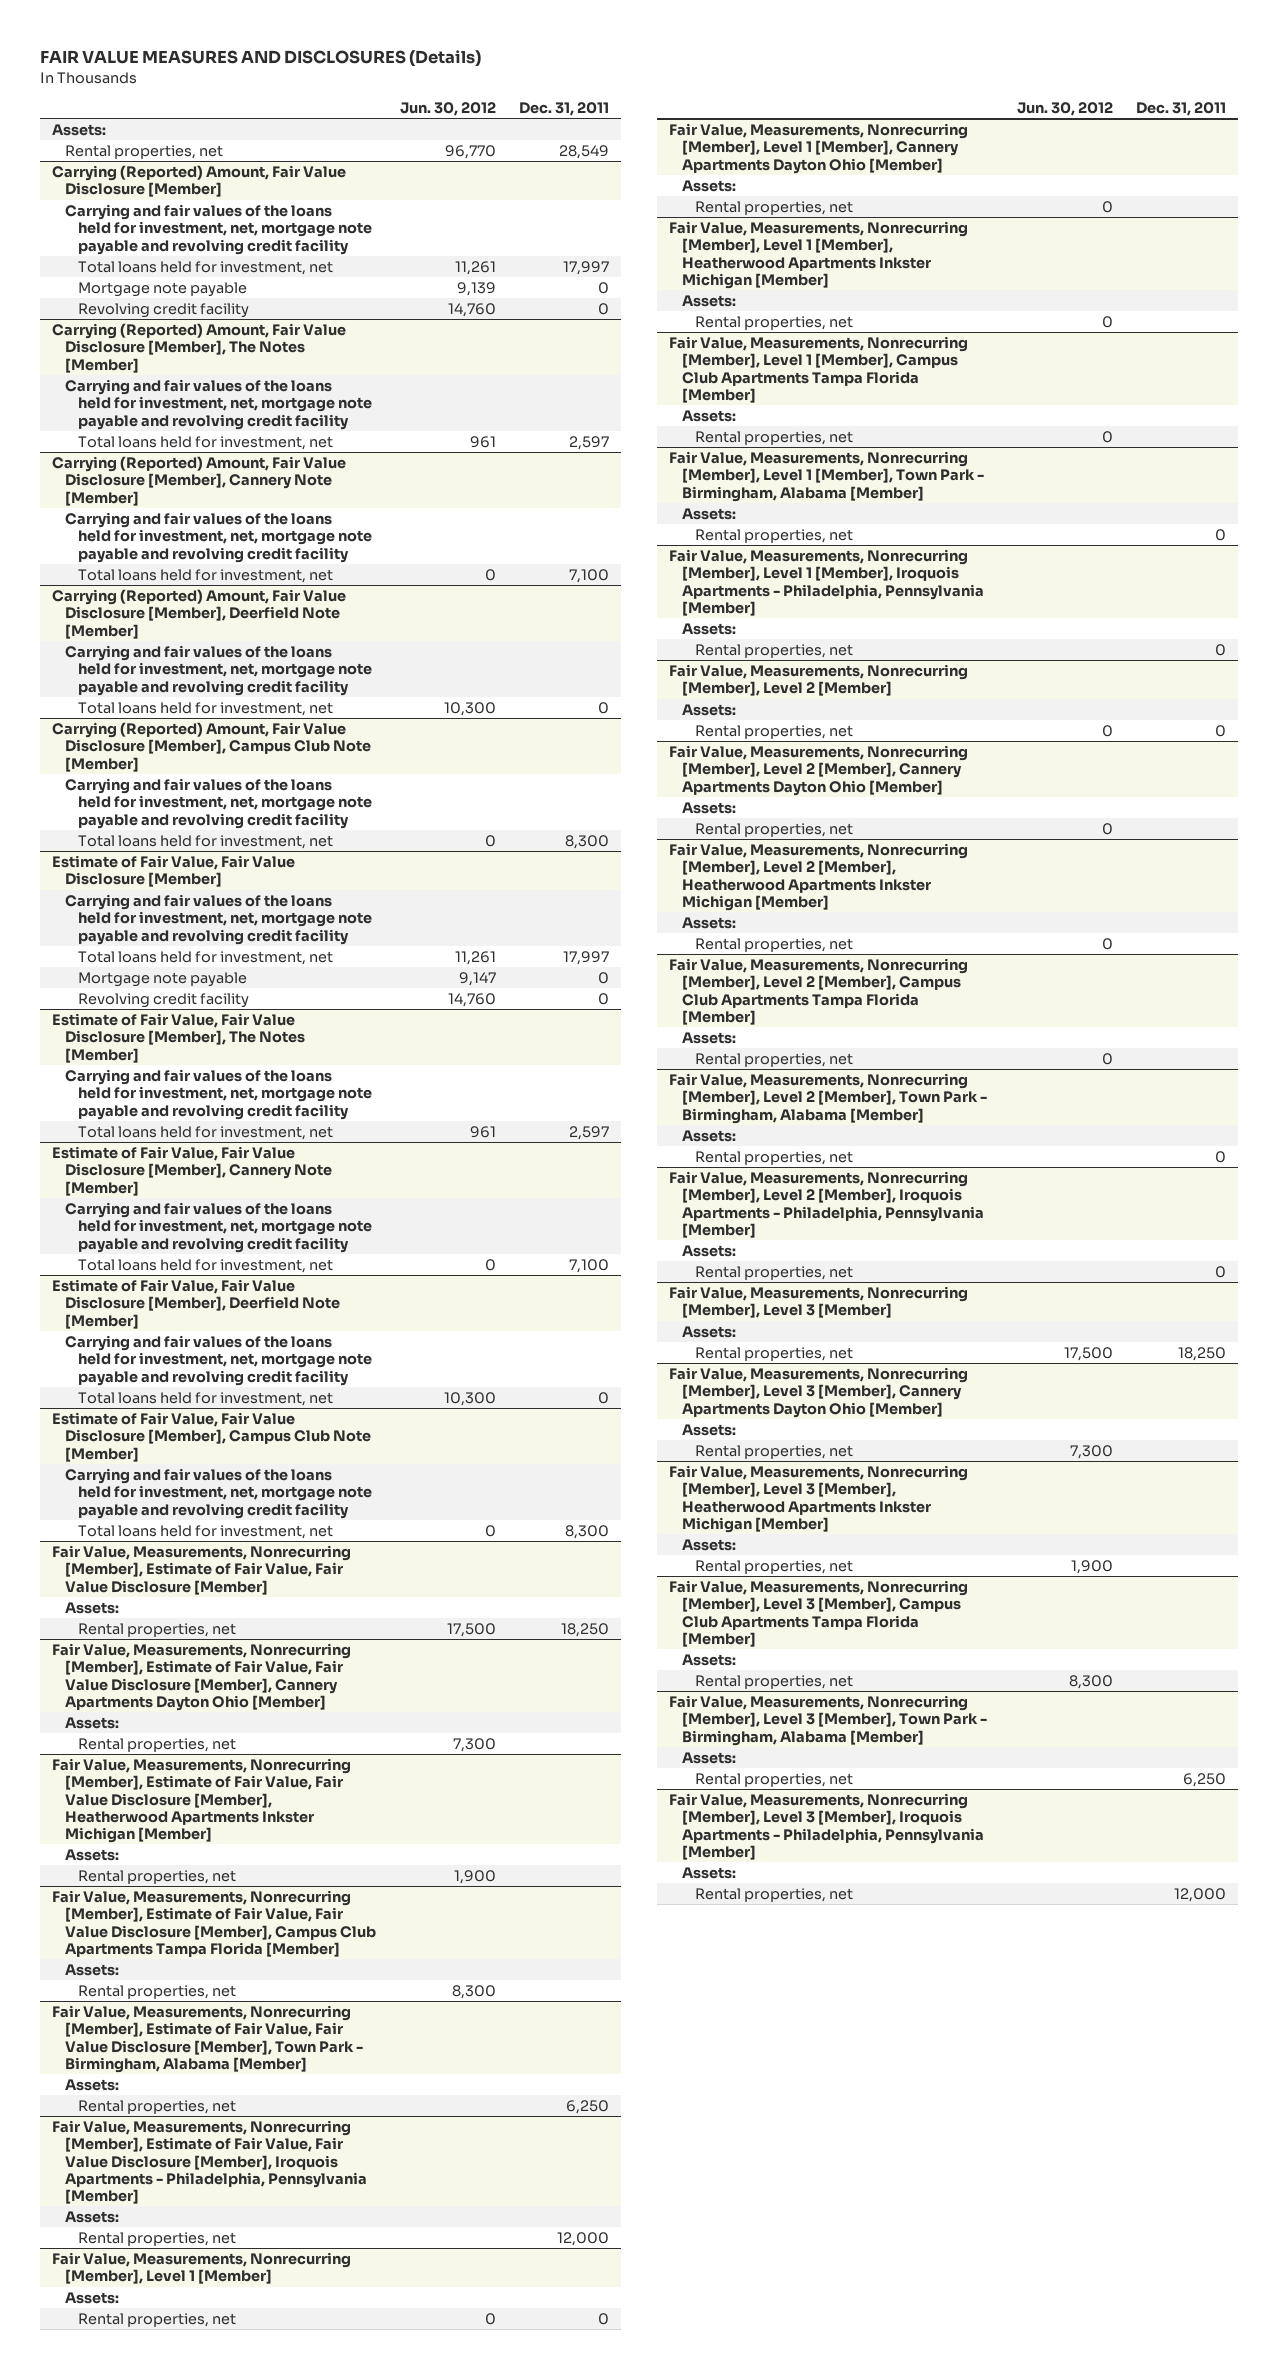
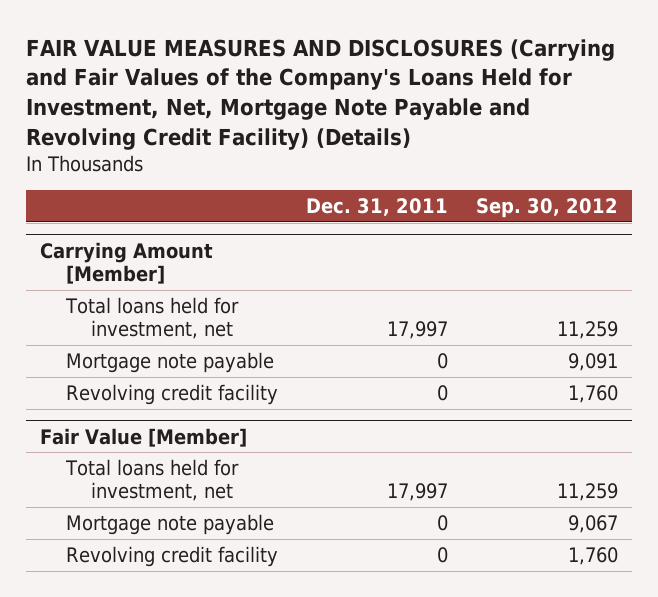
- FAIR VALUE MEASURES AND DISCLOSURES (Details)
+ FAIR VALUE MEASURES AND DISCLOSURES (Carrying and Fair Values of the Company's Loans Held for Investment, Net, Mortgage Note Payable and Revolving Credit Facility) (Details)
- | Jun. 30, 2012 | Dec. 31, 2011
+ | Dec. 31, 2011 | Sep. 30, 2012
- Assets:
- Rental properties, net | 96,770 | 28,549
- Carrying (Reported) Amount, Fair Value Disclosure [Member]
- Carrying and fair values of the loans held for investment, net, mortgage note payable and revolving credit facility
+ Carrying Amount [Member]
- Carrying (Reported) Amount, Fair Value Disclosure [Member], The Notes [Member]
- Carrying and fair values of the loans held for investment, net, mortgage note payable and revolving credit facility
- Total loans held for investment, net | 961 | 2,597
- Carrying (Reported) Amount, Fair Value Disclosure [Member], Cannery Note [Member]
- Carrying and fair values of the loans held for investment, net, mortgage note payable and revolving credit facility
- Total loans held for investment, net | 0 | 7,100
- Carrying (Reported) Amount, Fair Value Disclosure [Member], Deerfield Note [Member]
- Carrying and fair values of the loans held for investment, net, mortgage note payable and revolving credit facility
- Total loans held for investment, net | 10,300 | 0
- Carrying (Reported) Amount, Fair Value Disclosure [Member], Campus Club Note [Member]
- Carrying and fair values of the loans held for investment, net, mortgage note payable and revolving credit facility
- Total loans held for investment, net | 0 | 8,300
- Estimate of Fair Value, Fair Value Disclosure [Member]
- Carrying and fair values of the loans held for investment, net, mortgage note payable and revolving credit facility
+ Fair Value [Member]
- Estimate of Fair Value, Fair Value Disclosure [Member], The Notes [Member]
- Carrying and fair values of the loans held for investment, net, mortgage note payable and revolving credit facility
- Total loans held for investment, net | 961 | 2,597
- Estimate of Fair Value, Fair Value Disclosure [Member], Cannery Note [Member]
- Carrying and fair values of the loans held for investment, net, mortgage note payable and revolving credit facility
- Total loans held for investment, net | 0 | 7,100
- Estimate of Fair Value, Fair Value Disclosure [Member], Deerfield Note [Member]
- Carrying and fair values of the loans held for investment, net, mortgage note payable and revolving credit facility
- Total loans held for investment, net | 10,300 | 0
- Estimate of Fair Value, Fair Value Disclosure [Member], Campus Club Note [Member]
- Carrying and fair values of the loans held for investment, net, mortgage note payable and revolving credit facility
- Total loans held for investment, net | 0 | 8,300
- Fair Value, Measurements, Nonrecurring [Member], Estimate of Fair Value, Fair Value Disclosure [Member]
- Assets:
- Rental properties, net | 17,500 | 18,250
- Fair Value, Measurements, Nonrecurring [Member], Estimate of Fair Value, Fair Value Disclosure [Member], Cannery Apartments Dayton Ohio [Member]
- Assets:
- Rental properties, net | 7,300 |
- Fair Value, Measurements, Nonrecurring [Member], Estimate of Fair Value, Fair Value Disclosure [Member], Heatherwood Apartments Inkster Michigan [Member]
- Assets:
- Rental properties, net | 1,900 |
- Fair Value, Measurements, Nonrecurring [Member], Estimate of Fair Value, Fair Value Disclosure [Member], Campus Club Apartments Tampa Florida [Member]
- Assets:
- Rental properties, net | 8,300 |
- Fair Value, Measurements, Nonrecurring [Member], Estimate of Fair Value, Fair Value Disclosure [Member], Town Park - Birmingham, Alabama [Member]
- Assets:
- Rental properties, net | | 6,250
- Fair Value, Measurements, Nonrecurring [Member], Estimate of Fair Value, Fair Value Disclosure [Member], Iroquois Apartments - Philadelphia, Pennsylvania [Member]
- Assets:
- Rental properties, net | | 12,000
- Fair Value, Measurements, Nonrecurring [Member], Level 1 [Member]
- Assets:
- Rental properties, net | 0 | 0
- Fair Value, Measurements, Nonrecurring [Member], Level 1 [Member], Cannery Apartments Dayton Ohio [Member]
- Assets:
- Rental properties, net | 0 |
- Fair Value, Measurements, Nonrecurring [Member], Level 1 [Member], Heatherwood Apartments Inkster Michigan [Member]
- Assets:
- Rental properties, net | 0 |
- Fair Value, Measurements, Nonrecurring [Member], Level 1 [Member], Campus Club Apartments Tampa Florida [Member]
- Assets:
- Rental properties, net | 0 |
- Fair Value, Measurements, Nonrecurring [Member], Level 1 [Member], Town Park - Birmingham, Alabama [Member]
- Assets:
- Rental properties, net | | 0
- Fair Value, Measurements, Nonrecurring [Member], Level 1 [Member], Iroquois Apartments - Philadelphia, Pennsylvania [Member]
- Assets:
- Rental properties, net | | 0
- Fair Value, Measurements, Nonrecurring [Member], Level 2 [Member]
- Assets:
- Rental properties, net | 0 | 0
- Fair Value, Measurements, Nonrecurring [Member], Level 2 [Member], Cannery Apartments Dayton Ohio [Member]
- Assets:
- Rental properties, net | 0 |
- Fair Value, Measurements, Nonrecurring [Member], Level 2 [Member], Heatherwood Apartments Inkster Michigan [Member]
- Assets:
- Rental properties, net | 0 |
- Fair Value, Measurements, Nonrecurring [Member], Level 2 [Member], Campus Club Apartments Tampa Florida [Member]
- Assets:
- Rental properties, net | 0 |
- Fair Value, Measurements, Nonrecurring [Member], Level 2 [Member], Town Park - Birmingham, Alabama [Member]
- Assets:
- Rental properties, net | | 0
- Fair Value, Measurements, Nonrecurring [Member], Level 2 [Member], Iroquois Apartments - Philadelphia, Pennsylvania [Member]
- Assets:
- Rental properties, net | | 0
- Fair Value, Measurements, Nonrecurring [Member], Level 3 [Member]
- Assets:
- Rental properties, net | 17,500 | 18,250
- Fair Value, Measurements, Nonrecurring [Member], Level 3 [Member], Cannery Apartments Dayton Ohio [Member]
- Assets:
- Rental properties, net | 7,300 |
- Fair Value, Measurements, Nonrecurring [Member], Level 3 [Member], Heatherwood Apartments Inkster Michigan [Member]
- Assets:
- Rental properties, net | 1,900 |
- Fair Value, Measurements, Nonrecurring [Member], Level 3 [Member], Campus Club Apartments Tampa Florida [Member]
- Assets:
- Rental properties, net | 8,300 |
- Fair Value, Measurements, Nonrecurring [Member], Level 3 [Member], Town Park - Birmingham, Alabama [Member]
- Assets:
- Rental properties, net | | 6,250
- Fair Value, Measurements, Nonrecurring [Member], Level 3 [Member], Iroquois Apartments - Philadelphia, Pennsylvania [Member]
- Assets:
- Rental properties, net | | 12,000

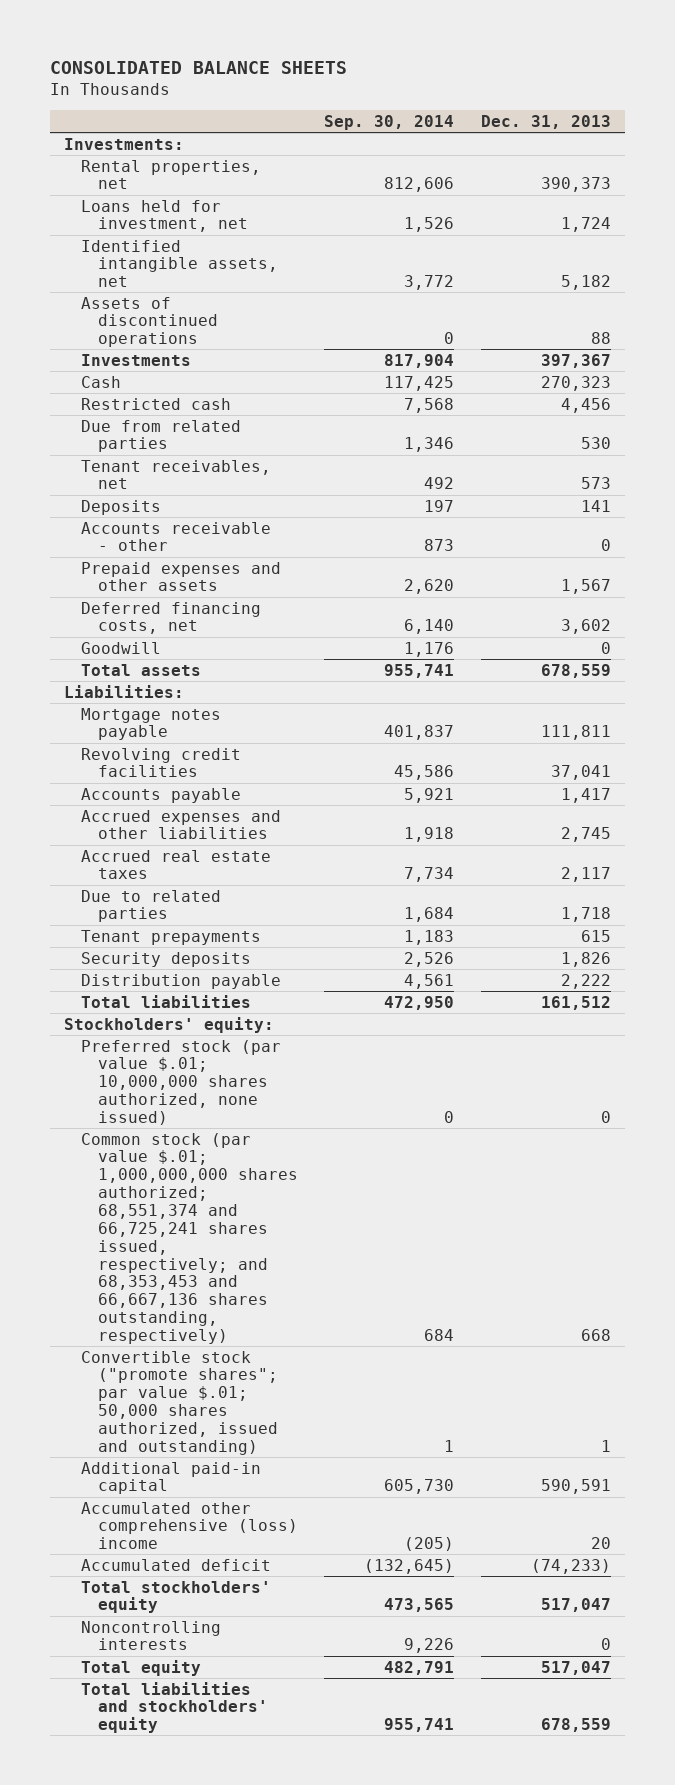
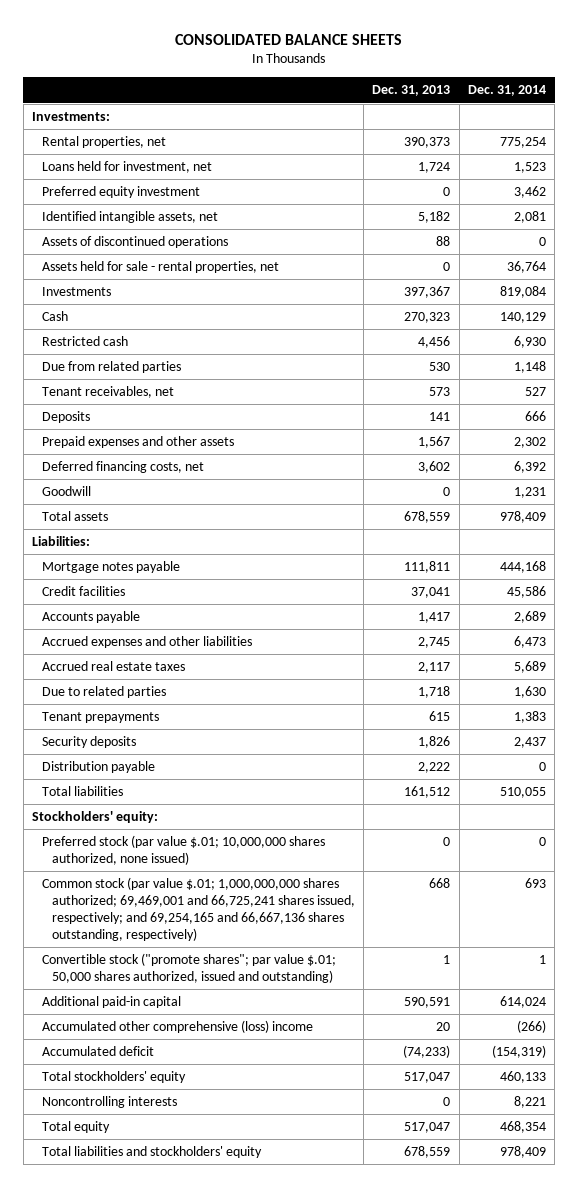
- | Sep. 30, 2014 | Dec. 31, 2013
+ | Dec. 31, 2013 | Dec. 31, 2014
+ Preferred equity investment | 0 | 3,462
+ Assets held for sale - rental properties, net | 0 | 36,764
- Accounts receivable - other | 873 | 0
- Revolving credit facilities | 45,586 | 37,041
+ Credit facilities | 37,041 | 45,586
- Common stock (par value $.01; 1,000,000,000 shares authorized; 68,551,374 and 66,725,241 shares issued, respectively; and 68,353,453 and 66,667,136 shares outstanding, respectively) | 684 | 668
+ Common stock (par value $.01; 1,000,000,000 shares authorized; 69,469,001 and 66,725,241 shares issued, respectively; and 69,254,165 and 66,667,136 shares outstanding, respectively) | 668 | 693

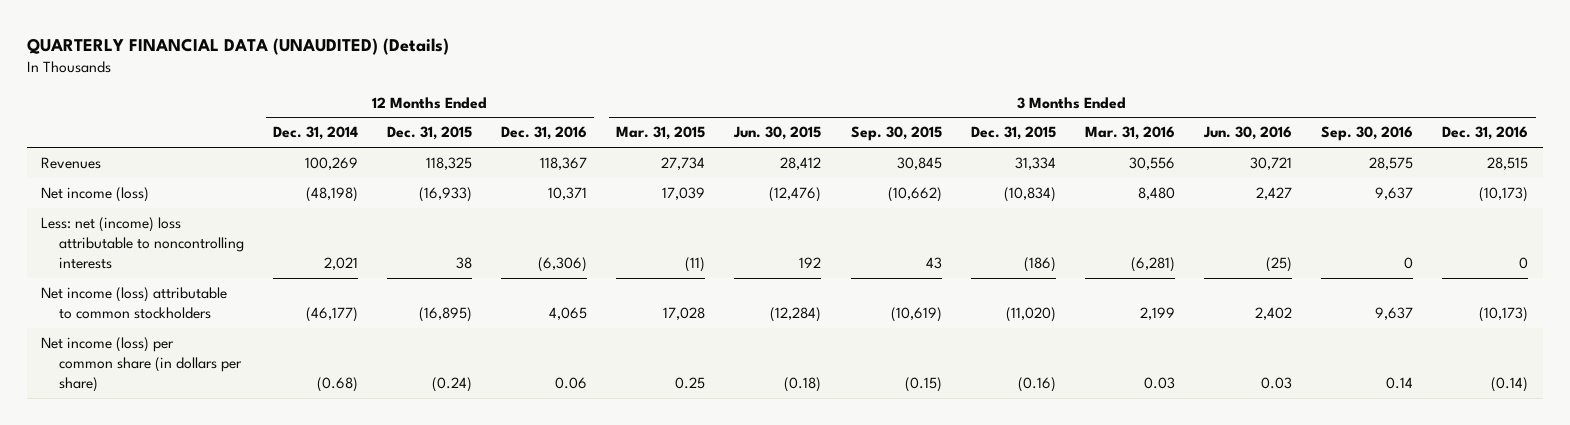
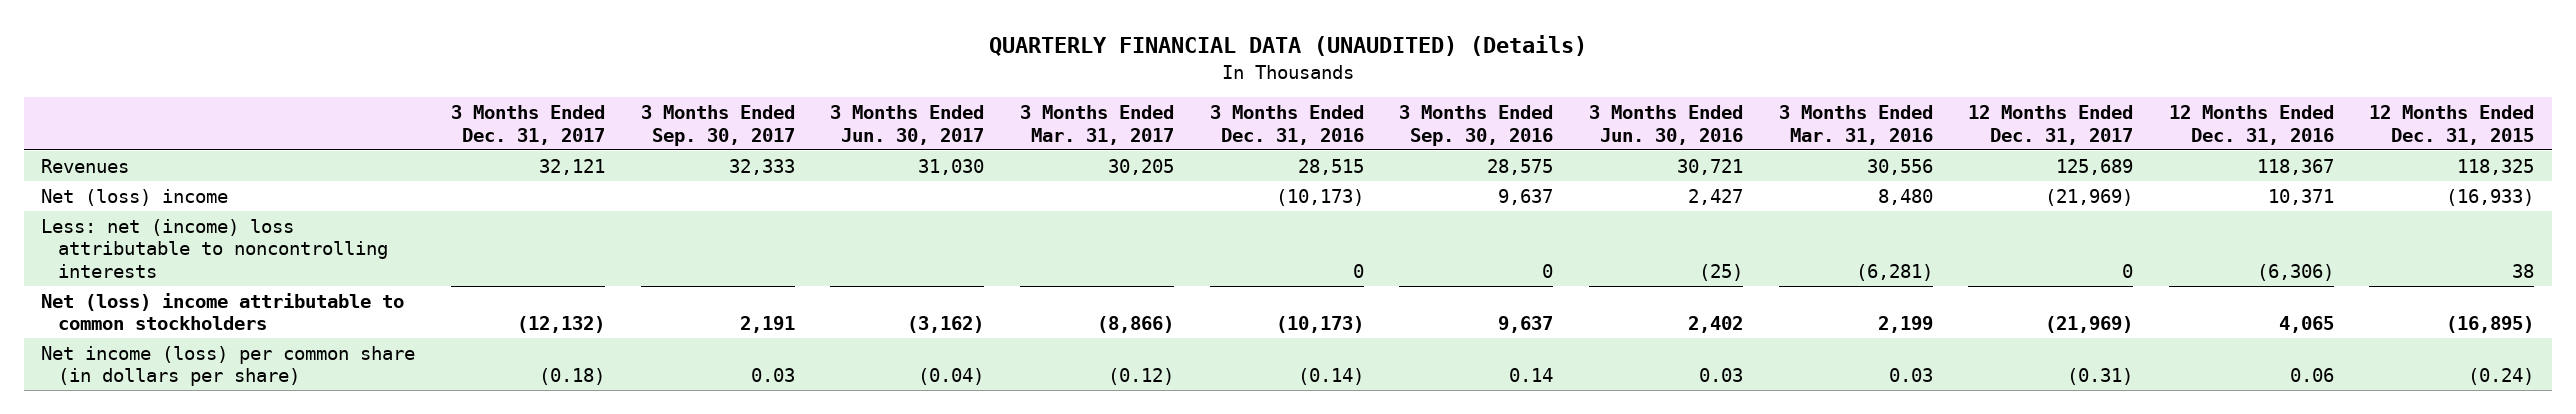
- | 12 Months Ended Dec. 31, 2014 | 12 Months Ended Dec. 31, 2015 | 12 Months Ended Dec. 31, 2016 | 3 Months Ended Mar. 31, 2015 | 3 Months Ended Jun. 30, 2015 | 3 Months Ended Sep. 30, 2015 | 3 Months Ended Dec. 31, 2015 | 3 Months Ended Mar. 31, 2016 | 3 Months Ended Jun. 30, 2016 | 3 Months Ended Sep. 30, 2016 | 3 Months Ended Dec. 31, 2016
+ | 3 Months Ended Dec. 31, 2017 | 3 Months Ended Sep. 30, 2017 | 3 Months Ended Jun. 30, 2017 | 3 Months Ended Mar. 31, 2017 | 3 Months Ended Dec. 31, 2016 | 3 Months Ended Sep. 30, 2016 | 3 Months Ended Jun. 30, 2016 | 3 Months Ended Mar. 31, 2016 | 12 Months Ended Dec. 31, 2017 | 12 Months Ended Dec. 31, 2016 | 12 Months Ended Dec. 31, 2015
- Net income (loss) | (48,198) | (16,933) | 10,371 | 17,039 | (12,476) | (10,662) | (10,834) | 8,480 | 2,427 | 9,637 | (10,173)
+ Net (loss) income | | | | | (10,173) | 9,637 | 2,427 | 8,480 | (21,969) | 10,371 | (16,933)
- Net income (loss) attributable to common stockholders | (46,177) | (16,895) | 4,065 | 17,028 | (12,284) | (10,619) | (11,020) | 2,199 | 2,402 | 9,637 | (10,173)
+ Net (loss) income attributable to common stockholders | (12,132) | 2,191 | (3,162) | (8,866) | (10,173) | 9,637 | 2,402 | 2,199 | (21,969) | 4,065 | (16,895)

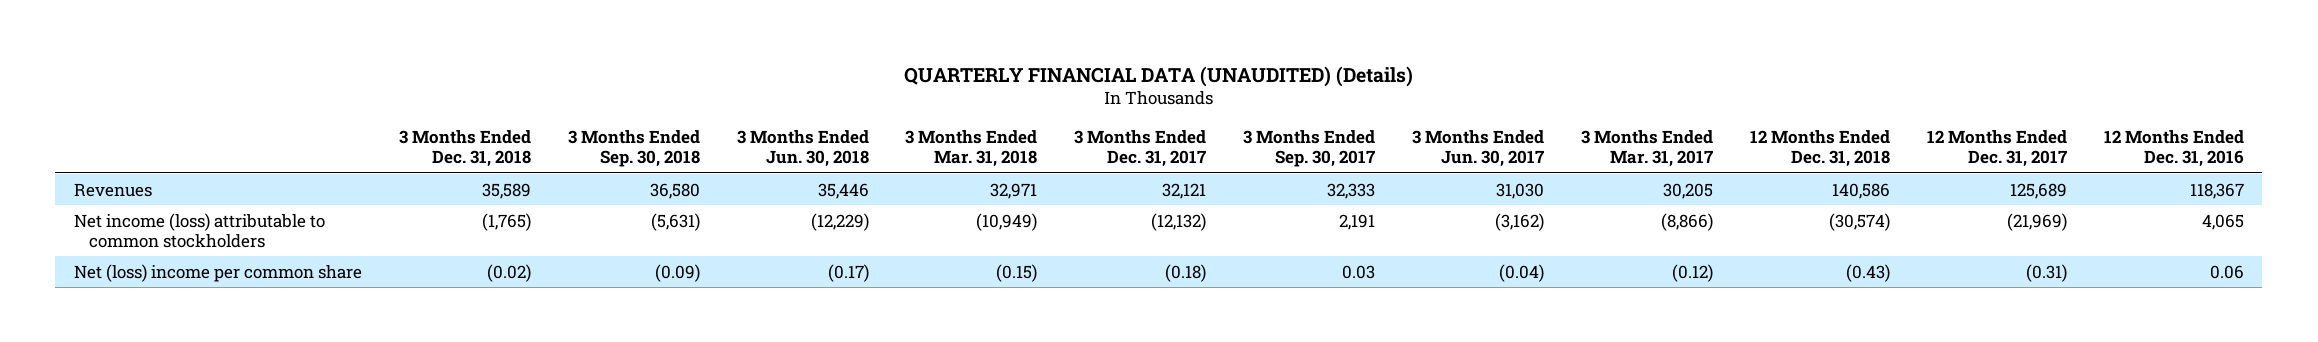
- | 3 Months Ended Dec. 31, 2017 | 3 Months Ended Sep. 30, 2017 | 3 Months Ended Jun. 30, 2017 | 3 Months Ended Mar. 31, 2017 | 3 Months Ended Dec. 31, 2016 | 3 Months Ended Sep. 30, 2016 | 3 Months Ended Jun. 30, 2016 | 3 Months Ended Mar. 31, 2016 | 12 Months Ended Dec. 31, 2017 | 12 Months Ended Dec. 31, 2016 | 12 Months Ended Dec. 31, 2015
+ | 3 Months Ended Dec. 31, 2018 | 3 Months Ended Sep. 30, 2018 | 3 Months Ended Jun. 30, 2018 | 3 Months Ended Mar. 31, 2018 | 3 Months Ended Dec. 31, 2017 | 3 Months Ended Sep. 30, 2017 | 3 Months Ended Jun. 30, 2017 | 3 Months Ended Mar. 31, 2017 | 12 Months Ended Dec. 31, 2018 | 12 Months Ended Dec. 31, 2017 | 12 Months Ended Dec. 31, 2016
- Net (loss) income | | | | | (10,173) | 9,637 | 2,427 | 8,480 | (21,969) | 10,371 | (16,933)
- Less: net (income) loss attributable to noncontrolling interests | | | | | 0 | 0 | (25) | (6,281) | 0 | (6,306) | 38
- Net (loss) income attributable to common stockholders | (12,132) | 2,191 | (3,162) | (8,866) | (10,173) | 9,637 | 2,402 | 2,199 | (21,969) | 4,065 | (16,895)
- Net income (loss) per common share (in dollars per share) | (0.18) | 0.03 | (0.04) | (0.12) | (0.14) | 0.14 | 0.03 | 0.03 | (0.31) | 0.06 | (0.24)
+ Net income (loss) attributable to common stockholders | (1,765) | (5,631) | (12,229) | (10,949) | (12,132) | 2,191 | (3,162) | (8,866) | (30,574) | (21,969) | 4,065
+ Net (loss) income per common share | (0.02) | (0.09) | (0.17) | (0.15) | (0.18) | 0.03 | (0.04) | (0.12) | (0.43) | (0.31) | 0.06

